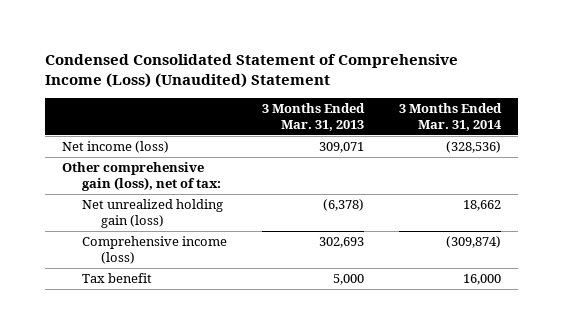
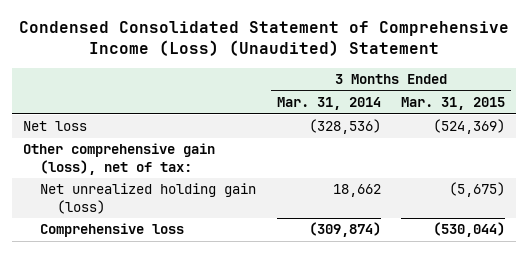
- | 3 Months Ended Mar. 31, 2013 | 3 Months Ended Mar. 31, 2014
+ | 3 Months Ended Mar. 31, 2014 | 3 Months Ended Mar. 31, 2015
- Net income (loss) | 309,071 | (328,536)
+ Net loss | (328,536) | (524,369)
- Comprehensive income (loss) | 302,693 | (309,874)
- Tax benefit | 5,000 | 16,000
+ Comprehensive loss | (309,874) | (530,044)

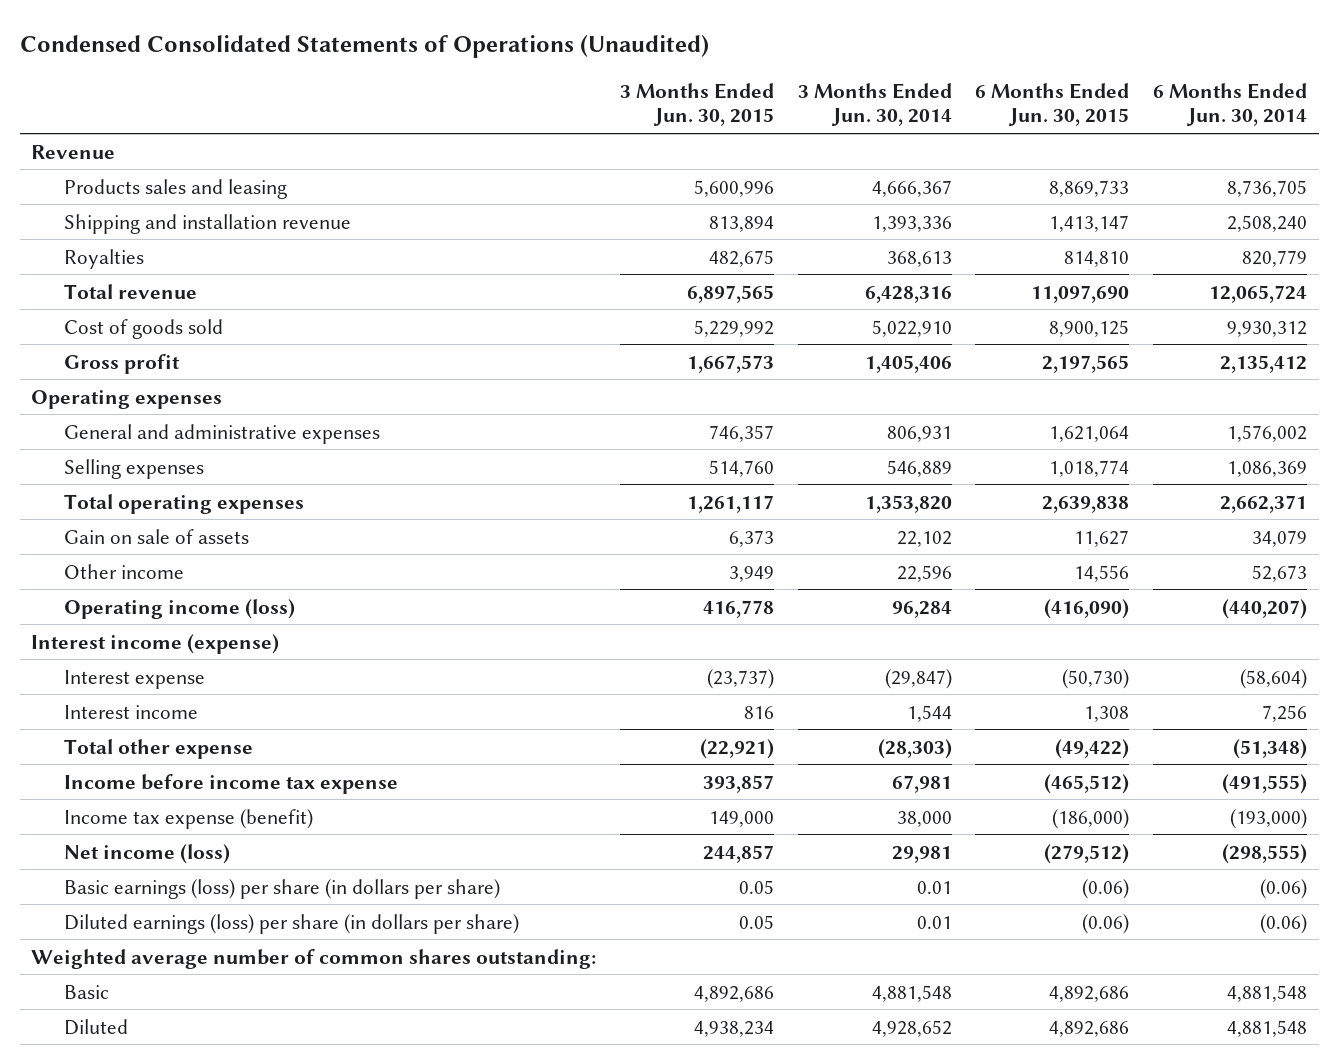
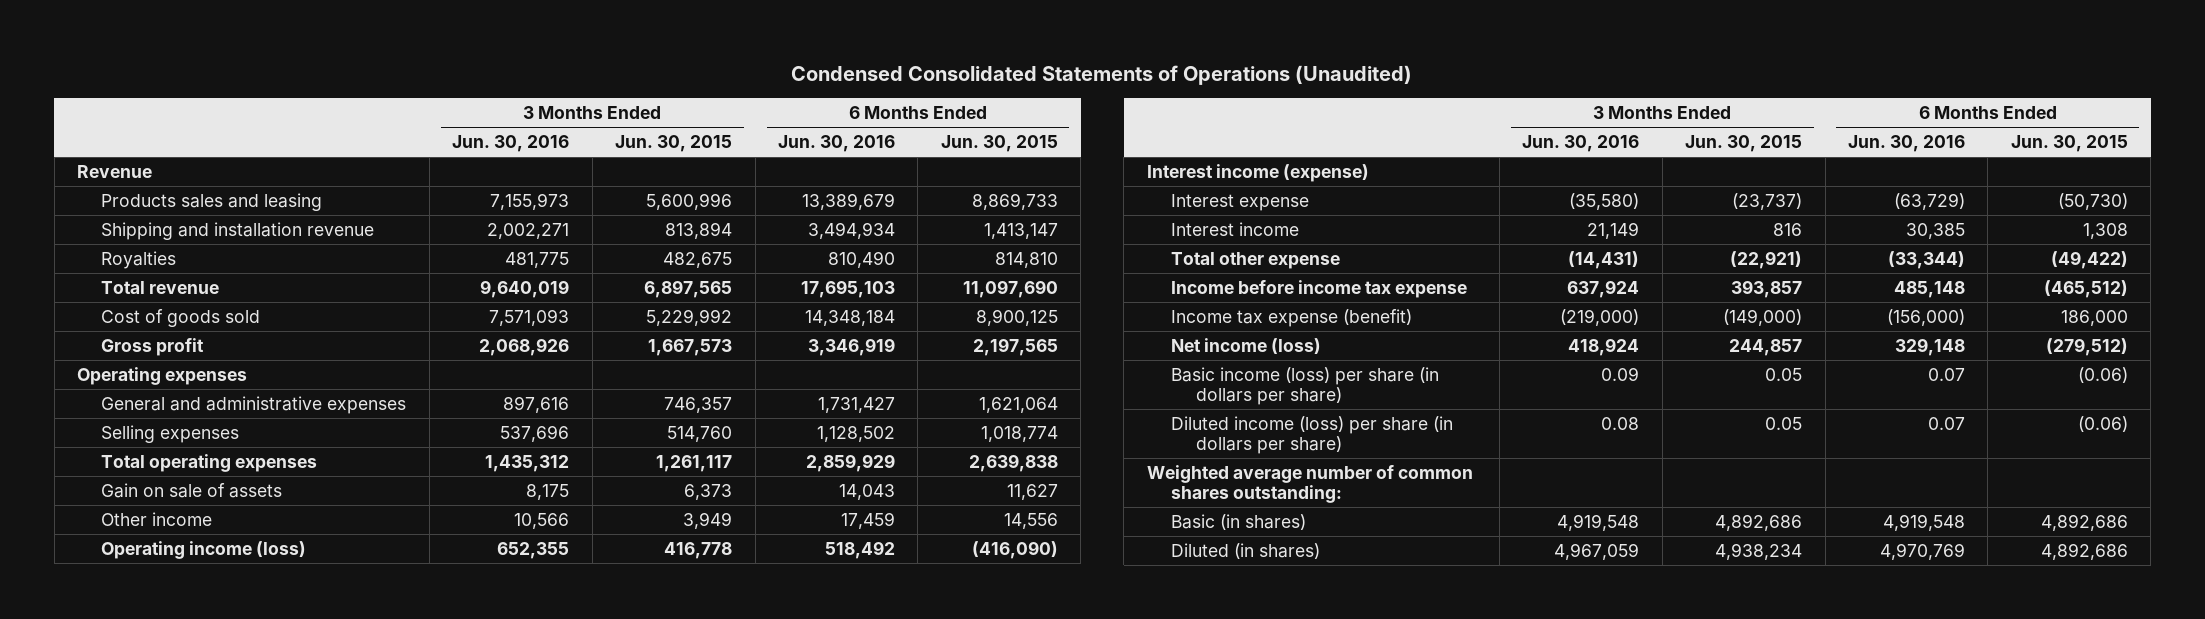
- | 3 Months Ended Jun. 30, 2015 | 3 Months Ended Jun. 30, 2014 | 6 Months Ended Jun. 30, 2015 | 6 Months Ended Jun. 30, 2014
+ | 3 Months Ended Jun. 30, 2016 | 3 Months Ended Jun. 30, 2015 | 6 Months Ended Jun. 30, 2016 | 6 Months Ended Jun. 30, 2015
- Income tax expense (benefit) | 149,000 | 38,000 | (186,000) | (193,000)
+ Income tax expense (benefit) | (219,000) | (149,000) | (156,000) | 186,000
- Basic earnings (loss) per share (in dollars per share) | 0.05 | 0.01 | (0.06) | (0.06)
- Diluted earnings (loss) per share (in dollars per share) | 0.05 | 0.01 | (0.06) | (0.06)
+ Basic income (loss) per share (in dollars per share) | 0.09 | 0.05 | 0.07 | (0.06)
+ Diluted income (loss) per share (in dollars per share) | 0.08 | 0.05 | 0.07 | (0.06)
- Basic | 4,892,686 | 4,881,548 | 4,892,686 | 4,881,548
- Diluted | 4,938,234 | 4,928,652 | 4,892,686 | 4,881,548
+ Basic (in shares) | 4,919,548 | 4,892,686 | 4,919,548 | 4,892,686
+ Diluted (in shares) | 4,967,059 | 4,938,234 | 4,970,769 | 4,892,686

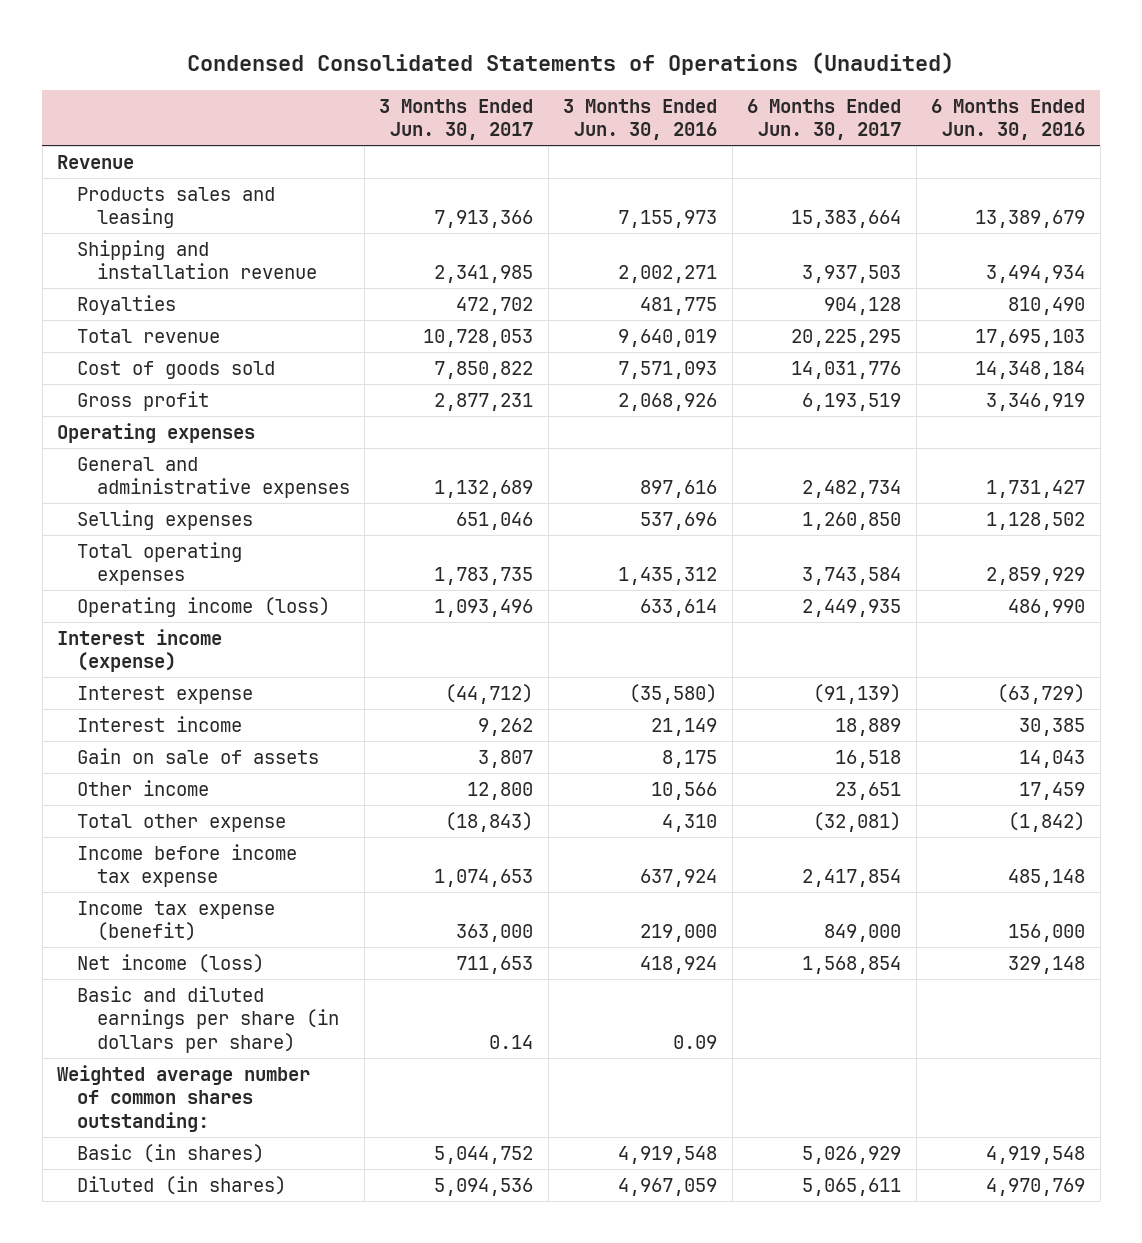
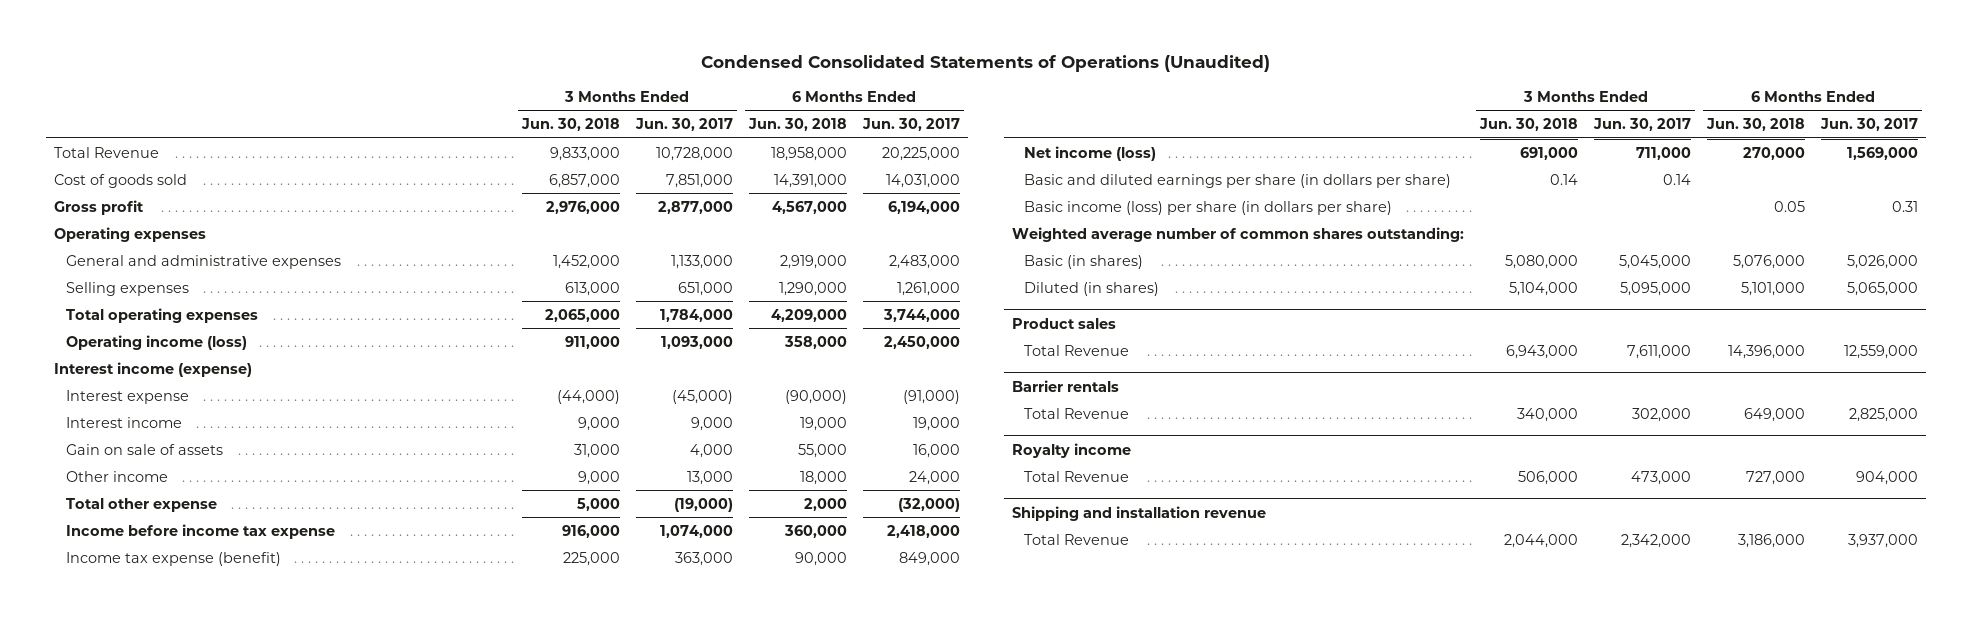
- | 3 Months Ended Jun. 30, 2017 | 3 Months Ended Jun. 30, 2016 | 6 Months Ended Jun. 30, 2017 | 6 Months Ended Jun. 30, 2016
+ | 3 Months Ended Jun. 30, 2018 | 3 Months Ended Jun. 30, 2017 | 6 Months Ended Jun. 30, 2018 | 6 Months Ended Jun. 30, 2017
- Revenue
- Products sales and leasing | 7,913,366 | 7,155,973 | 15,383,664 | 13,389,679
- Shipping and installation revenue | 2,341,985 | 2,002,271 | 3,937,503 | 3,494,934
- Royalties | 472,702 | 481,775 | 904,128 | 810,490
- Total revenue | 10,728,053 | 9,640,019 | 20,225,295 | 17,695,103
- Cost of goods sold | 7,850,822 | 7,571,093 | 14,031,776 | 14,348,184
- Gross profit | 2,877,231 | 2,068,926 | 6,193,519 | 3,346,919
+ Total Revenue | 9,833,000 | 10,728,000 | 18,958,000 | 20,225,000
+ Cost of goods sold | 6,857,000 | 7,851,000 | 14,391,000 | 14,031,000
+ Gross profit | 2,976,000 | 2,877,000 | 4,567,000 | 6,194,000
- General and administrative expenses | 1,132,689 | 897,616 | 2,482,734 | 1,731,427
- Selling expenses | 651,046 | 537,696 | 1,260,850 | 1,128,502
- Total operating expenses | 1,783,735 | 1,435,312 | 3,743,584 | 2,859,929
- Operating income (loss) | 1,093,496 | 633,614 | 2,449,935 | 486,990
+ General and administrative expenses | 1,452,000 | 1,133,000 | 2,919,000 | 2,483,000
+ Selling expenses | 613,000 | 651,000 | 1,290,000 | 1,261,000
+ Total operating expenses | 2,065,000 | 1,784,000 | 4,209,000 | 3,744,000
+ Operating income (loss) | 911,000 | 1,093,000 | 358,000 | 2,450,000
- Interest expense | (44,712) | (35,580) | (91,139) | (63,729)
- Interest income | 9,262 | 21,149 | 18,889 | 30,385
- Gain on sale of assets | 3,807 | 8,175 | 16,518 | 14,043
- Other income | 12,800 | 10,566 | 23,651 | 17,459
- Total other expense | (18,843) | 4,310 | (32,081) | (1,842)
- Income before income tax expense | 1,074,653 | 637,924 | 2,417,854 | 485,148
+ Interest expense | (44,000) | (45,000) | (90,000) | (91,000)
+ Interest income | 9,000 | 9,000 | 19,000 | 19,000
+ Gain on sale of assets | 31,000 | 4,000 | 55,000 | 16,000
+ Other income | 9,000 | 13,000 | 18,000 | 24,000
+ Total other expense | 5,000 | (19,000) | 2,000 | (32,000)
+ Income before income tax expense | 916,000 | 1,074,000 | 360,000 | 2,418,000
- Net income (loss) | 711,653 | 418,924 | 1,568,854 | 329,148
+ Net income (loss) | 691,000 | 711,000 | 270,000 | 1,569,000
+ Basic income (loss) per share (in dollars per share) | | | 0.05 | 0.31
- Basic (in shares) | 5,044,752 | 4,919,548 | 5,026,929 | 4,919,548
- Diluted (in shares) | 5,094,536 | 4,967,059 | 5,065,611 | 4,970,769
+ Basic (in shares) | 5,080,000 | 5,045,000 | 5,076,000 | 5,026,000
+ Diluted (in shares) | 5,104,000 | 5,095,000 | 5,101,000 | 5,065,000
+ Product sales
+ Total Revenue | 6,943,000 | 7,611,000 | 14,396,000 | 12,559,000
+ Barrier rentals
+ Total Revenue | 340,000 | 302,000 | 649,000 | 2,825,000
+ Royalty income
+ Total Revenue | 506,000 | 473,000 | 727,000 | 904,000
+ Shipping and installation revenue
+ Total Revenue | 2,044,000 | 2,342,000 | 3,186,000 | 3,937,000

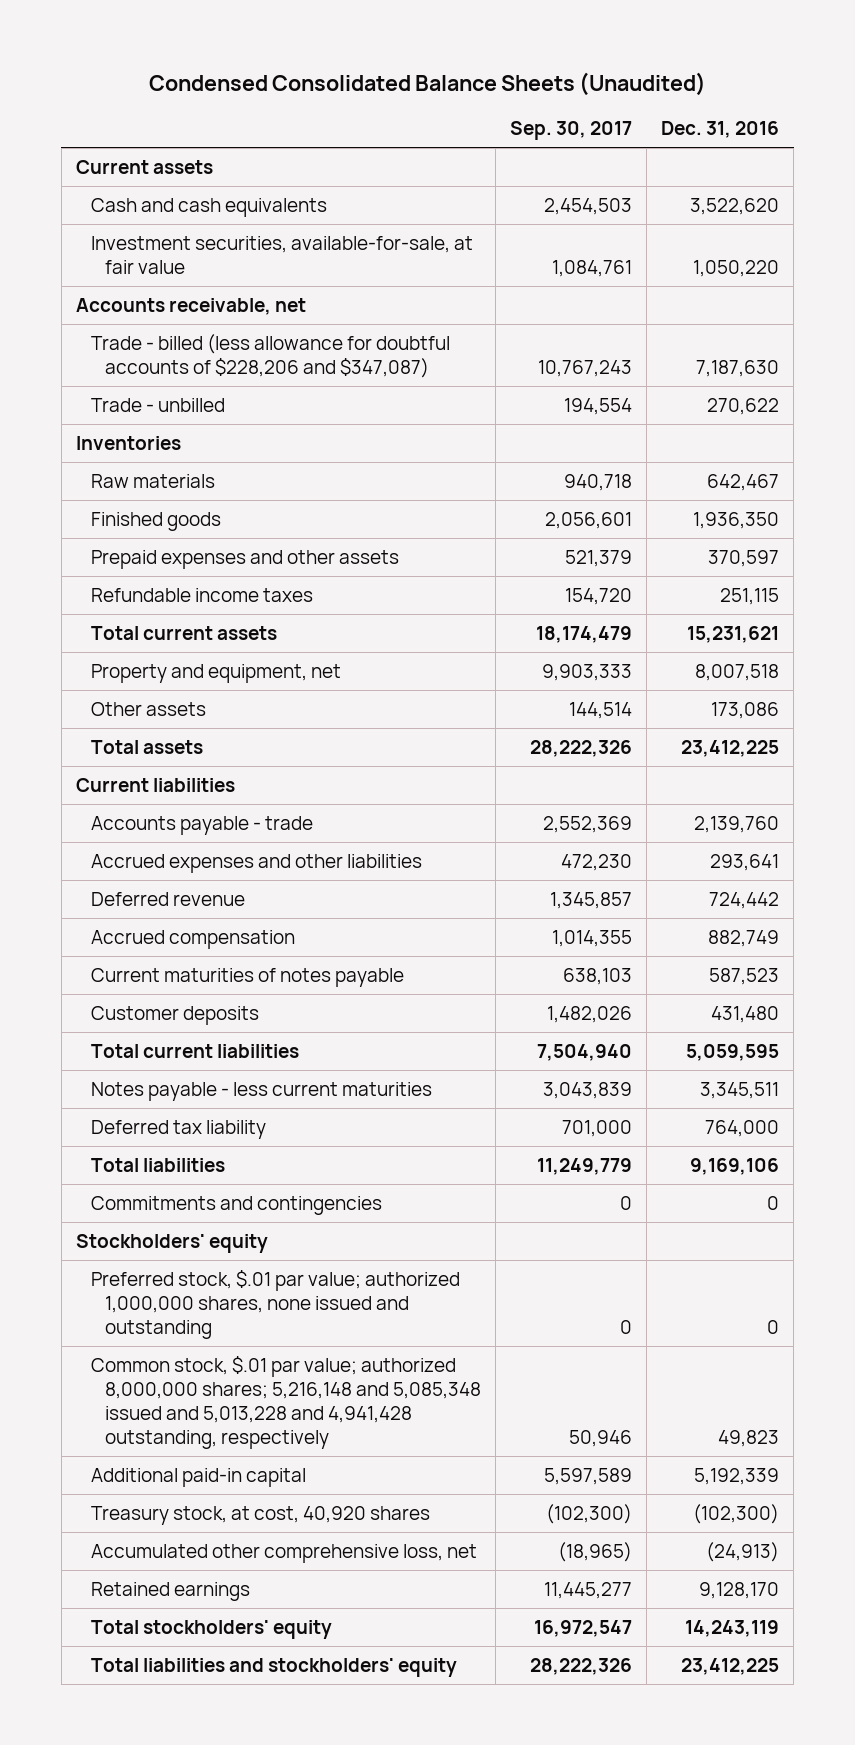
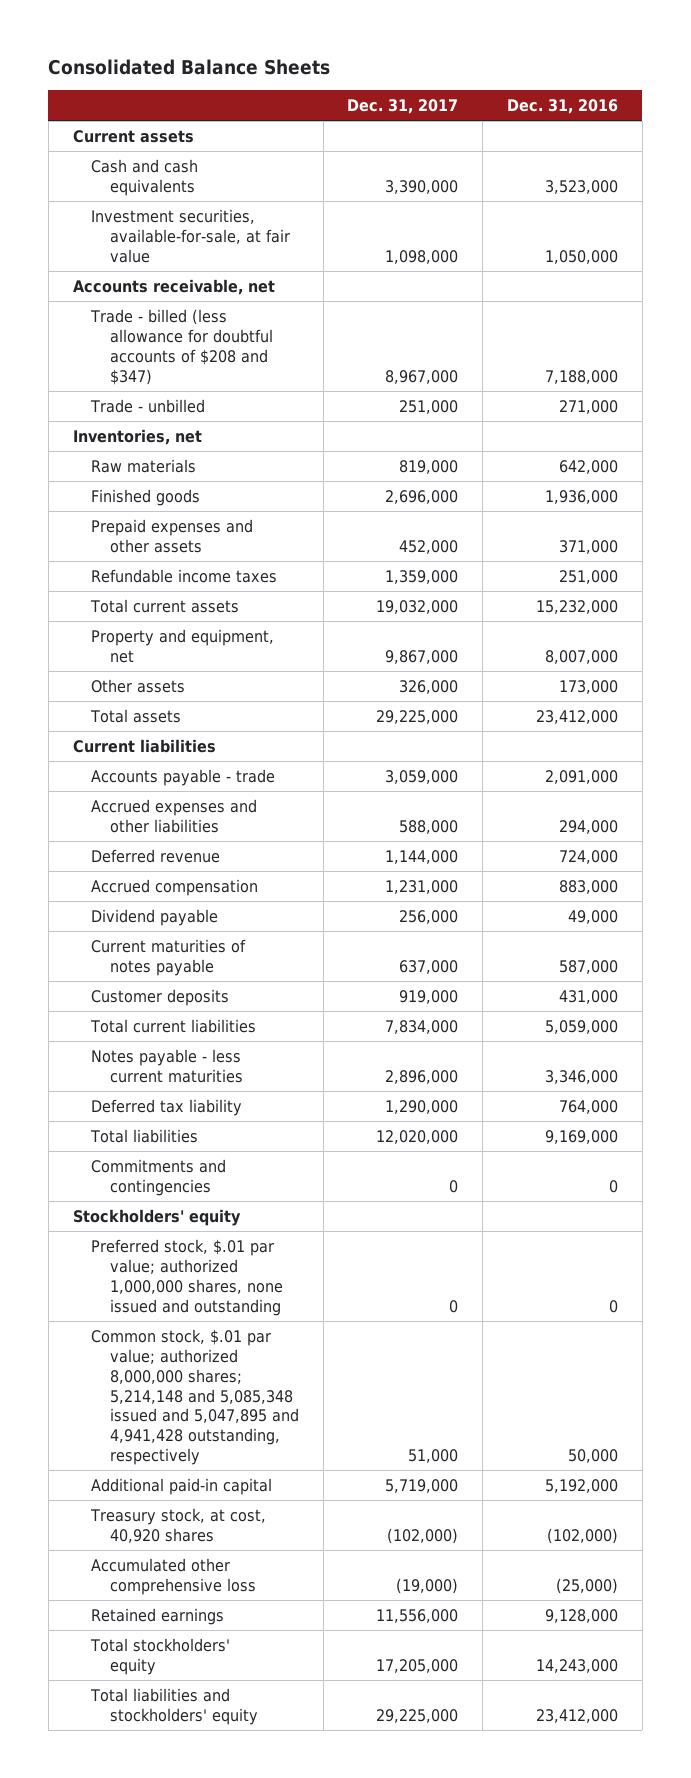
- Condensed Consolidated Balance Sheets (Unaudited)
+ Consolidated Balance Sheets
- | Sep. 30, 2017 | Dec. 31, 2016
+ | Dec. 31, 2017 | Dec. 31, 2016
- Cash and cash equivalents | 2,454,503 | 3,522,620
- Investment securities, available-for-sale, at fair value | 1,084,761 | 1,050,220
+ Cash and cash equivalents | 3,390,000 | 3,523,000
+ Investment securities, available-for-sale, at fair value | 1,098,000 | 1,050,000
- Trade - billed (less allowance for doubtful accounts of $228,206 and $347,087) | 10,767,243 | 7,187,630
- Trade - unbilled | 194,554 | 270,622
- Inventories
- Raw materials | 940,718 | 642,467
- Finished goods | 2,056,601 | 1,936,350
- Prepaid expenses and other assets | 521,379 | 370,597
- Refundable income taxes | 154,720 | 251,115
- Total current assets | 18,174,479 | 15,231,621
- Property and equipment, net | 9,903,333 | 8,007,518
- Other assets | 144,514 | 173,086
- Total assets | 28,222,326 | 23,412,225
+ Trade - billed (less allowance for doubtful accounts of $208 and $347) | 8,967,000 | 7,188,000
+ Trade - unbilled | 251,000 | 271,000
+ Inventories, net
+ Raw materials | 819,000 | 642,000
+ Finished goods | 2,696,000 | 1,936,000
+ Prepaid expenses and other assets | 452,000 | 371,000
+ Refundable income taxes | 1,359,000 | 251,000
+ Total current assets | 19,032,000 | 15,232,000
+ Property and equipment, net | 9,867,000 | 8,007,000
+ Other assets | 326,000 | 173,000
+ Total assets | 29,225,000 | 23,412,000
- Accounts payable - trade | 2,552,369 | 2,139,760
- Accrued expenses and other liabilities | 472,230 | 293,641
- Deferred revenue | 1,345,857 | 724,442
- Accrued compensation | 1,014,355 | 882,749
- Current maturities of notes payable | 638,103 | 587,523
- Customer deposits | 1,482,026 | 431,480
- Total current liabilities | 7,504,940 | 5,059,595
- Notes payable - less current maturities | 3,043,839 | 3,345,511
+ Accounts payable - trade | 3,059,000 | 2,091,000
+ Accrued expenses and other liabilities | 588,000 | 294,000
+ Deferred revenue | 1,144,000 | 724,000
+ Accrued compensation | 1,231,000 | 883,000
+ Dividend payable | 256,000 | 49,000
+ Current maturities of notes payable | 637,000 | 587,000
+ Customer deposits | 919,000 | 431,000
+ Total current liabilities | 7,834,000 | 5,059,000
+ Notes payable - less current maturities | 2,896,000 | 3,346,000
- Total liabilities | 11,249,779 | 9,169,106
+ Total liabilities | 12,020,000 | 9,169,000
- Common stock, $.01 par value; authorized 8,000,000 shares; 5,216,148 and 5,085,348 issued and 5,013,228 and 4,941,428 outstanding, respectively | 50,946 | 49,823
- Additional paid-in capital | 5,597,589 | 5,192,339
- Treasury stock, at cost, 40,920 shares | (102,300) | (102,300)
- Accumulated other comprehensive loss, net | (18,965) | (24,913)
- Retained earnings | 11,445,277 | 9,128,170
- Total stockholders' equity | 16,972,547 | 14,243,119
- Total liabilities and stockholders' equity | 28,222,326 | 23,412,225
+ Common stock, $.01 par value; authorized 8,000,000 shares; 5,214,148 and 5,085,348 issued and 5,047,895 and 4,941,428 outstanding, respectively | 51,000 | 50,000
+ Additional paid-in capital | 5,719,000 | 5,192,000
+ Treasury stock, at cost, 40,920 shares | (102,000) | (102,000)
+ Accumulated other comprehensive loss | (19,000) | (25,000)
+ Retained earnings | 11,556,000 | 9,128,000
+ Total stockholders' equity | 17,205,000 | 14,243,000
+ Total liabilities and stockholders' equity | 29,225,000 | 23,412,000

